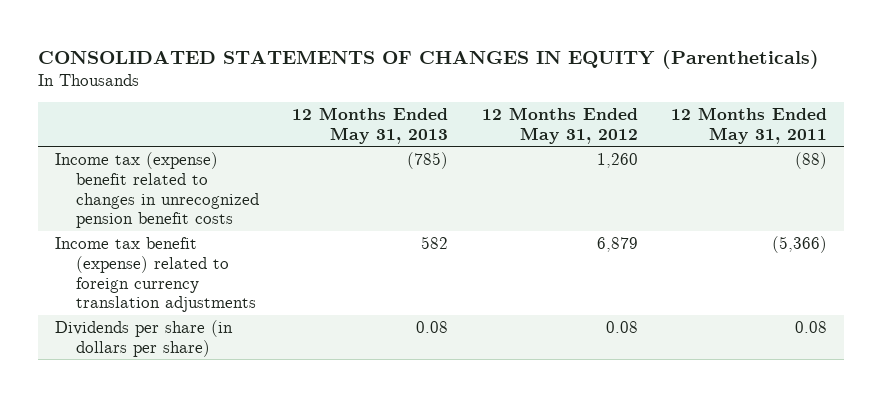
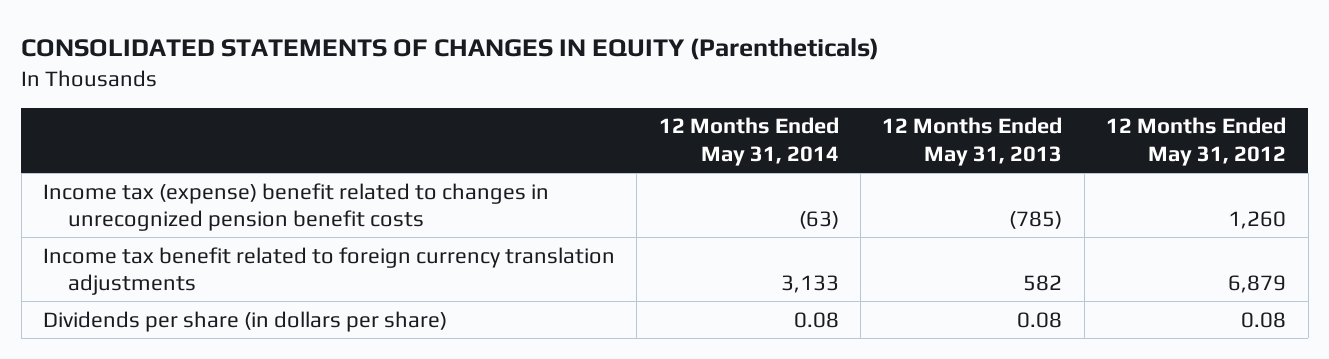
- | 12 Months Ended May 31, 2013 | 12 Months Ended May 31, 2012 | 12 Months Ended May 31, 2011
+ | 12 Months Ended May 31, 2014 | 12 Months Ended May 31, 2013 | 12 Months Ended May 31, 2012
- Income tax benefit (expense) related to foreign currency translation adjustments | 582 | 6,879 | (5,366)
+ Income tax benefit related to foreign currency translation adjustments | 3,133 | 582 | 6,879

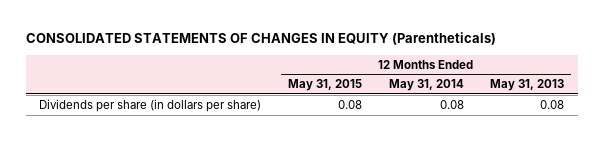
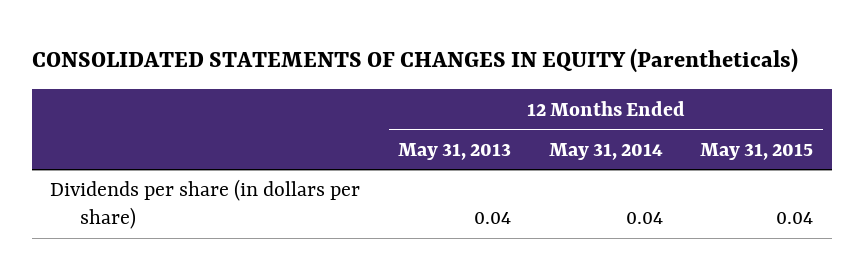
- | 12 Months Ended May 31, 2015 | 12 Months Ended May 31, 2014 | 12 Months Ended May 31, 2013
+ | 12 Months Ended May 31, 2013 | 12 Months Ended May 31, 2014 | 12 Months Ended May 31, 2015
- Dividends per share (in dollars per share) | 0.08 | 0.08 | 0.08
+ Dividends per share (in dollars per share) | 0.04 | 0.04 | 0.04

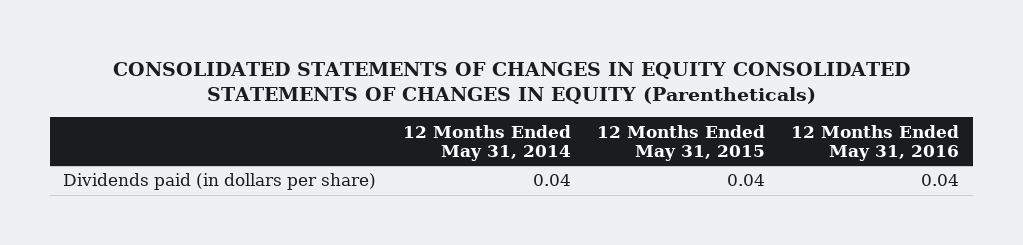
- CONSOLIDATED STATEMENTS OF CHANGES IN EQUITY (Parentheticals)
+ CONSOLIDATED STATEMENTS OF CHANGES IN EQUITY CONSOLIDATED STATEMENTS OF CHANGES IN EQUITY (Parentheticals)
- | 12 Months Ended May 31, 2013 | 12 Months Ended May 31, 2014 | 12 Months Ended May 31, 2015
+ | 12 Months Ended May 31, 2014 | 12 Months Ended May 31, 2015 | 12 Months Ended May 31, 2016
- Dividends per share (in dollars per share) | 0.04 | 0.04 | 0.04
+ Dividends paid (in dollars per share) | 0.04 | 0.04 | 0.04

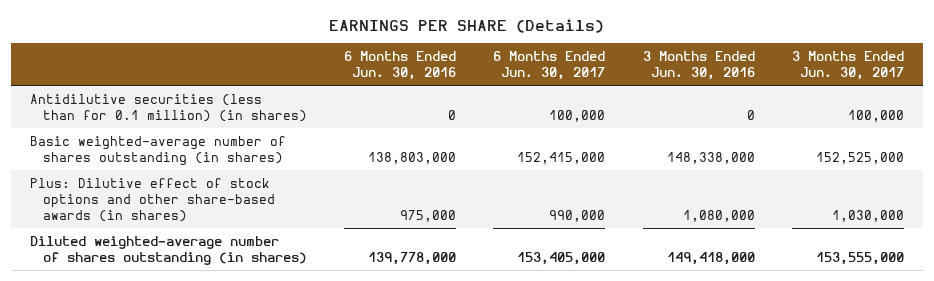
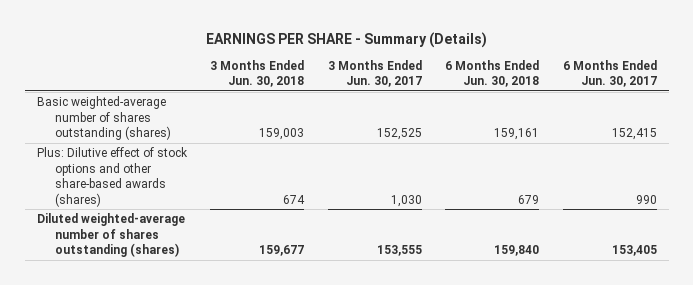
- EARNINGS PER SHARE (Details)
+ EARNINGS PER SHARE - Summary (Details)
- | 6 Months Ended Jun. 30, 2016 | 6 Months Ended Jun. 30, 2017 | 3 Months Ended Jun. 30, 2016 | 3 Months Ended Jun. 30, 2017
+ | 3 Months Ended Jun. 30, 2018 | 3 Months Ended Jun. 30, 2017 | 6 Months Ended Jun. 30, 2018 | 6 Months Ended Jun. 30, 2017
- Antidilutive securities (less than for 0.1 million) (in shares) | 0 | 100,000 | 0 | 100,000
- Basic weighted-average number of shares outstanding (in shares) | 138,803,000 | 152,415,000 | 148,338,000 | 152,525,000
- Plus: Dilutive effect of stock options and other share-based awards (in shares) | 975,000 | 990,000 | 1,080,000 | 1,030,000
- Diluted weighted-average number of shares outstanding (in shares) | 139,778,000 | 153,405,000 | 149,418,000 | 153,555,000
+ Basic weighted-average number of shares outstanding (shares) | 159,003 | 152,525 | 159,161 | 152,415
+ Plus: Dilutive effect of stock options and other share-based awards (shares) | 674 | 1,030 | 679 | 990
+ Diluted weighted-average number of shares outstanding (shares) | 159,677 | 153,555 | 159,840 | 153,405

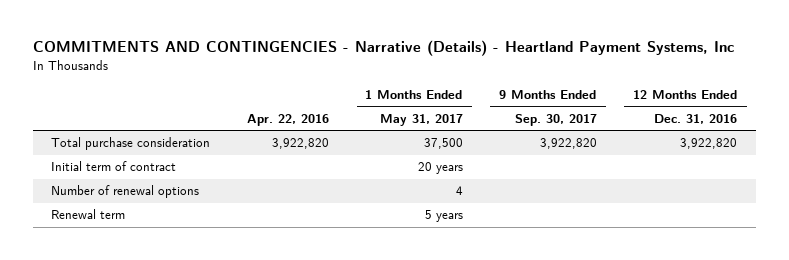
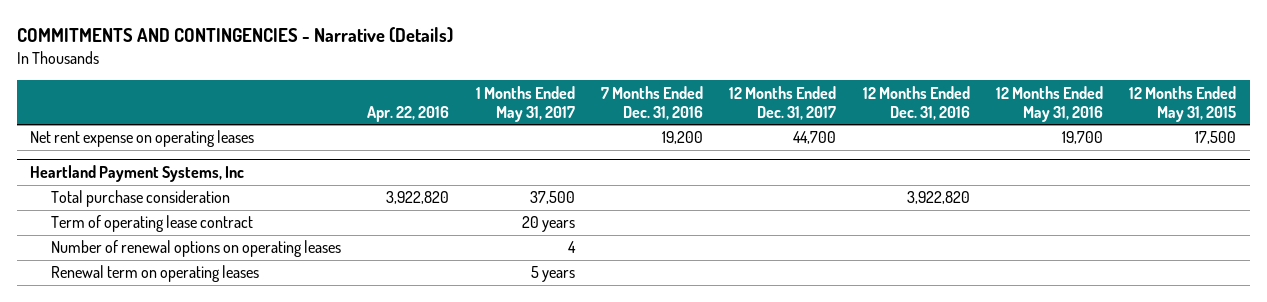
- COMMITMENTS AND CONTINGENCIES - Narrative (Details) - Heartland Payment Systems, Inc
+ COMMITMENTS AND CONTINGENCIES - Narrative (Details)
- | Apr. 22, 2016 | 1 Months Ended May 31, 2017 | 9 Months Ended Sep. 30, 2017 | 12 Months Ended Dec. 31, 2016
+ | Apr. 22, 2016 | 1 Months Ended May 31, 2017 | 7 Months Ended Dec. 31, 2016 | 12 Months Ended Dec. 31, 2017 | 12 Months Ended Dec. 31, 2016 | 12 Months Ended May 31, 2016 | 12 Months Ended May 31, 2015
+ Net rent expense on operating leases | | | 19,200 | 44,700 | | 19,700 | 17,500
+ Heartland Payment Systems, Inc
- Initial term of contract | | 20 years | |
- Number of renewal options | | 4 | |
- Renewal term | | 5 years | |
+ Term of operating lease contract | | 20 years | | | | |
+ Number of renewal options on operating leases | | 4 | | | | |
+ Renewal term on operating leases | | 5 years | | | | |

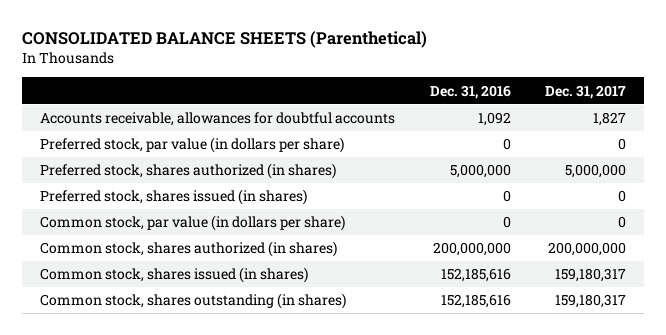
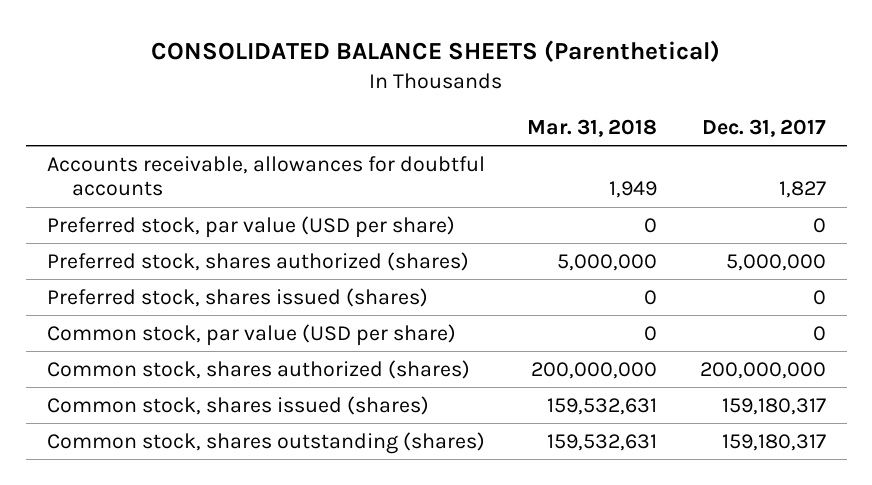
- | Dec. 31, 2016 | Dec. 31, 2017
+ | Mar. 31, 2018 | Dec. 31, 2017
- Preferred stock, par value (in dollars per share) | 0 | 0
- Preferred stock, shares authorized (in shares) | 5,000,000 | 5,000,000
- Preferred stock, shares issued (in shares) | 0 | 0
- Common stock, par value (in dollars per share) | 0 | 0
- Common stock, shares authorized (in shares) | 200,000,000 | 200,000,000
- Common stock, shares issued (in shares) | 152,185,616 | 159,180,317
- Common stock, shares outstanding (in shares) | 152,185,616 | 159,180,317
+ Preferred stock, par value (USD per share) | 0 | 0
+ Preferred stock, shares authorized (shares) | 5,000,000 | 5,000,000
+ Preferred stock, shares issued (shares) | 0 | 0
+ Common stock, par value (USD per share) | 0 | 0
+ Common stock, shares authorized (shares) | 200,000,000 | 200,000,000
+ Common stock, shares issued (shares) | 159,532,631 | 159,180,317
+ Common stock, shares outstanding (shares) | 159,532,631 | 159,180,317

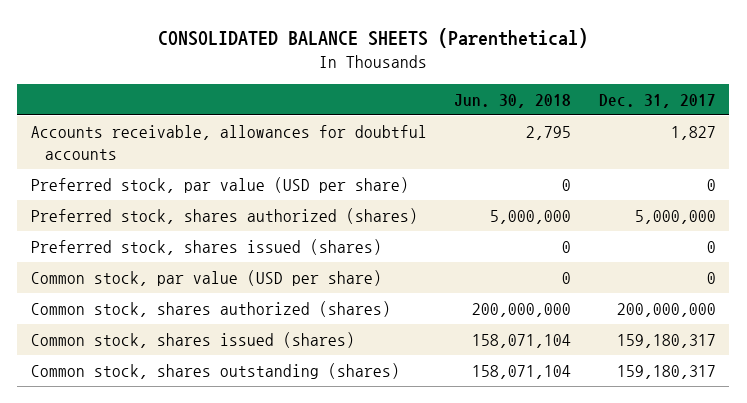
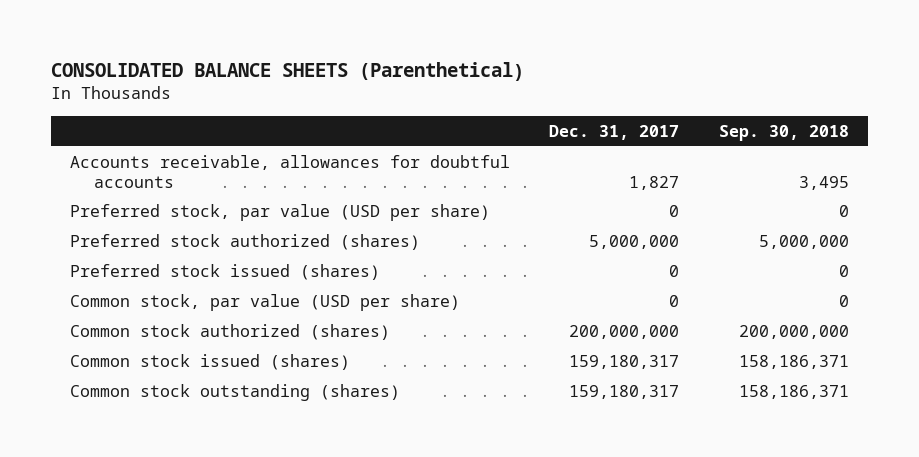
- | Jun. 30, 2018 | Dec. 31, 2017
+ | Dec. 31, 2017 | Sep. 30, 2018
- Preferred stock, shares authorized (shares) | 5,000,000 | 5,000,000
- Preferred stock, shares issued (shares) | 0 | 0
+ Preferred stock authorized (shares) | 5,000,000 | 5,000,000
+ Preferred stock issued (shares) | 0 | 0
- Common stock, shares authorized (shares) | 200,000,000 | 200,000,000
- Common stock, shares issued (shares) | 158,071,104 | 159,180,317
- Common stock, shares outstanding (shares) | 158,071,104 | 159,180,317
+ Common stock authorized (shares) | 200,000,000 | 200,000,000
+ Common stock issued (shares) | 159,180,317 | 158,186,371
+ Common stock outstanding (shares) | 159,180,317 | 158,186,371

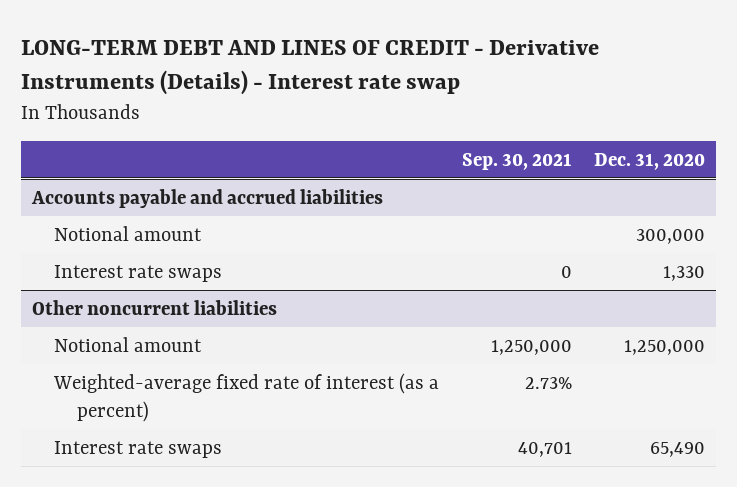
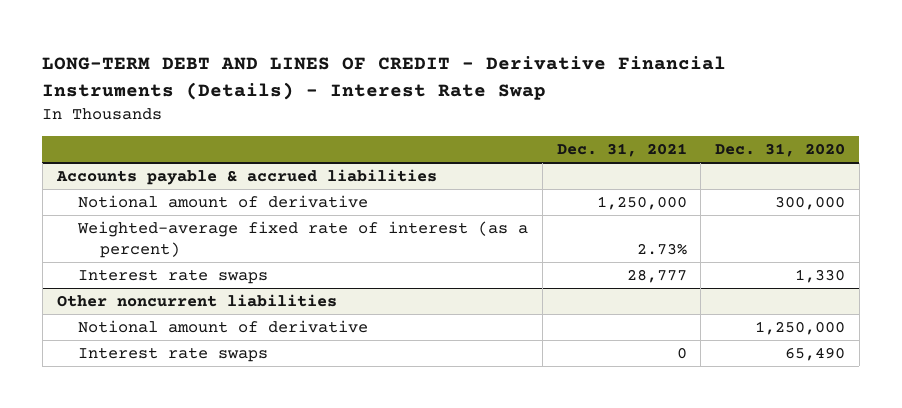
- LONG-TERM DEBT AND LINES OF CREDIT - Derivative Instruments (Details) - Interest rate swap
+ LONG-TERM DEBT AND LINES OF CREDIT - Derivative Financial Instruments (Details) - Interest Rate Swap
- | Sep. 30, 2021 | Dec. 31, 2020
+ | Dec. 31, 2021 | Dec. 31, 2020
- Accounts payable and accrued liabilities
- Notional amount | | 300,000
+ Accounts payable & accrued liabilities
+ Notional amount of derivative | 1,250,000 | 300,000
+ Weighted-average fixed rate of interest (as a percent) | 2.73% |
@ Other noncurrent liabilities
- Notional amount | 1,250,000 | 1,250,000
- Weighted-average fixed rate of interest (as a percent) | 2.73% |
+ Notional amount of derivative | | 1,250,000

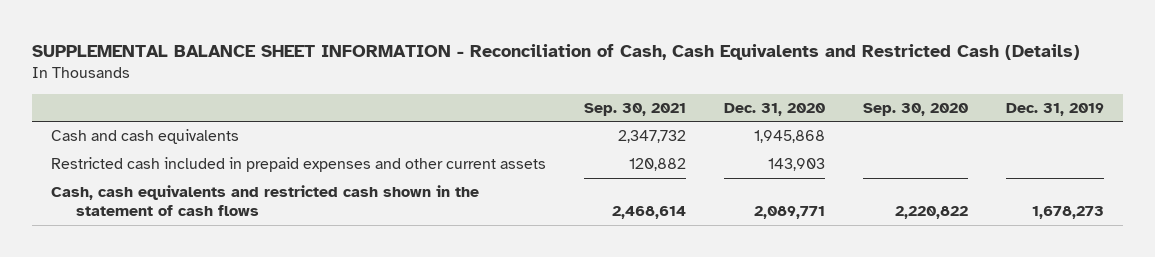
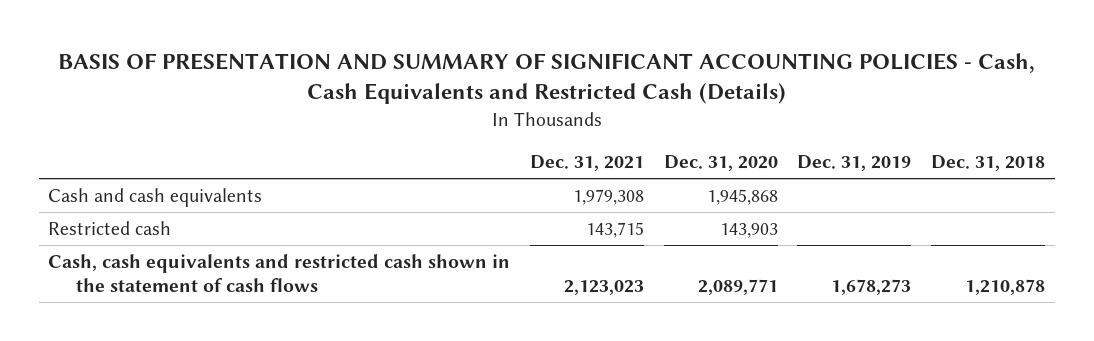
- SUPPLEMENTAL BALANCE SHEET INFORMATION - Reconciliation of Cash, Cash Equivalents and Restricted Cash (Details)
+ BASIS OF PRESENTATION AND SUMMARY OF SIGNIFICANT ACCOUNTING POLICIES - Cash, Cash Equivalents and Restricted Cash (Details)
- | Sep. 30, 2021 | Dec. 31, 2020 | Sep. 30, 2020 | Dec. 31, 2019
+ | Dec. 31, 2021 | Dec. 31, 2020 | Dec. 31, 2019 | Dec. 31, 2018
- Restricted cash included in prepaid expenses and other current assets | 120,882 | 143,903 | |
+ Restricted cash | 143,715 | 143,903 | |

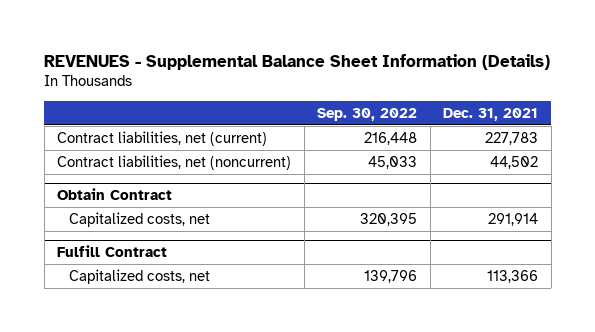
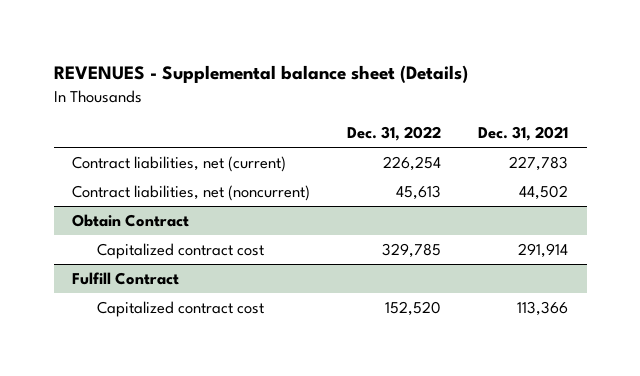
- REVENUES - Supplemental Balance Sheet Information (Details)
+ REVENUES - Supplemental balance sheet (Details)
- | Sep. 30, 2022 | Dec. 31, 2021
+ | Dec. 31, 2022 | Dec. 31, 2021
@ Obtain Contract
- Capitalized costs, net | 320,395 | 291,914
+ Capitalized contract cost | 329,785 | 291,914
@ Fulfill Contract
- Capitalized costs, net | 139,796 | 113,366
+ Capitalized contract cost | 152,520 | 113,366

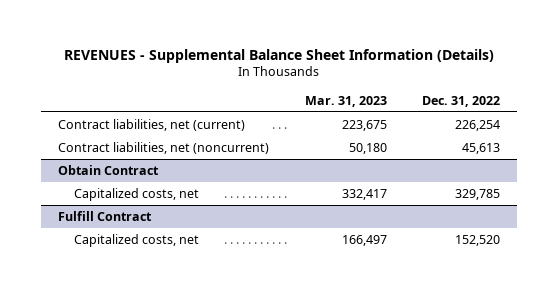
- REVENUES - Supplemental balance sheet (Details)
+ REVENUES - Supplemental Balance Sheet Information (Details)
- | Dec. 31, 2022 | Dec. 31, 2021
+ | Mar. 31, 2023 | Dec. 31, 2022
@ Obtain Contract
- Capitalized contract cost | 329,785 | 291,914
+ Capitalized costs, net | 332,417 | 329,785
@ Fulfill Contract
- Capitalized contract cost | 152,520 | 113,366
+ Capitalized costs, net | 166,497 | 152,520

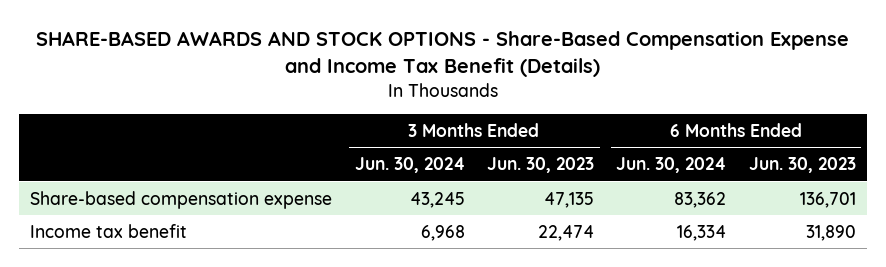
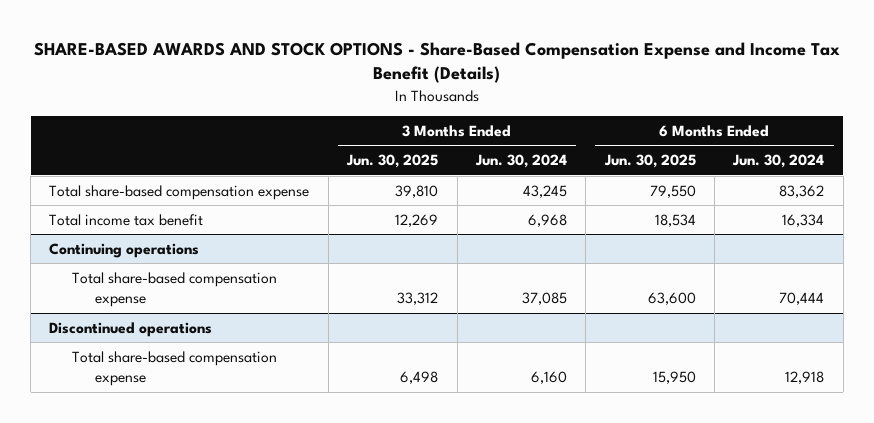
- | 3 Months Ended Jun. 30, 2024 | 3 Months Ended Jun. 30, 2023 | 6 Months Ended Jun. 30, 2024 | 6 Months Ended Jun. 30, 2023
+ | 3 Months Ended Jun. 30, 2025 | 3 Months Ended Jun. 30, 2024 | 6 Months Ended Jun. 30, 2025 | 6 Months Ended Jun. 30, 2024
- Share-based compensation expense | 43,245 | 47,135 | 83,362 | 136,701
- Income tax benefit | 6,968 | 22,474 | 16,334 | 31,890
+ Total share-based compensation expense | 39,810 | 43,245 | 79,550 | 83,362
+ Total income tax benefit | 12,269 | 6,968 | 18,534 | 16,334
+ Continuing operations
+ Total share-based compensation expense | 33,312 | 37,085 | 63,600 | 70,444
+ Discontinued operations
+ Total share-based compensation expense | 6,498 | 6,160 | 15,950 | 12,918

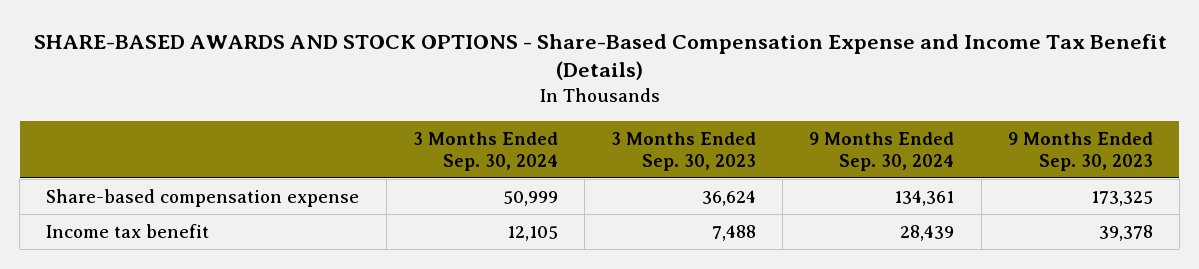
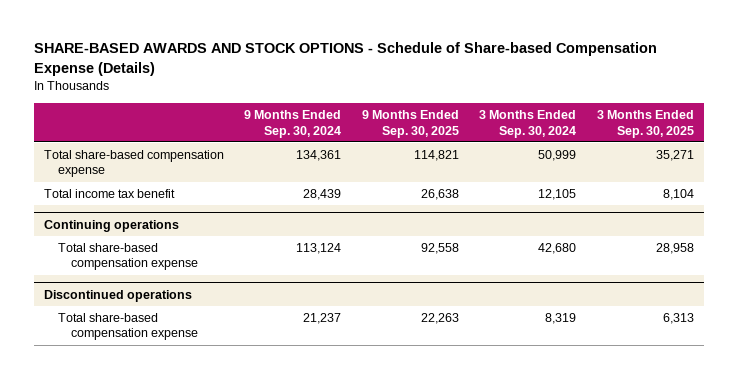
- SHARE-BASED AWARDS AND STOCK OPTIONS - Share-Based Compensation Expense and Income Tax Benefit (Details)
+ SHARE-BASED AWARDS AND STOCK OPTIONS - Schedule of Share-based Compensation Expense (Details)
- | 3 Months Ended Sep. 30, 2024 | 3 Months Ended Sep. 30, 2023 | 9 Months Ended Sep. 30, 2024 | 9 Months Ended Sep. 30, 2023
+ | 9 Months Ended Sep. 30, 2024 | 9 Months Ended Sep. 30, 2025 | 3 Months Ended Sep. 30, 2024 | 3 Months Ended Sep. 30, 2025
- Share-based compensation expense | 50,999 | 36,624 | 134,361 | 173,325
- Income tax benefit | 12,105 | 7,488 | 28,439 | 39,378
+ Total share-based compensation expense | 134,361 | 114,821 | 50,999 | 35,271
+ Total income tax benefit | 28,439 | 26,638 | 12,105 | 8,104
+ Continuing operations
+ Total share-based compensation expense | 113,124 | 92,558 | 42,680 | 28,958
+ Discontinued operations
+ Total share-based compensation expense | 21,237 | 22,263 | 8,319 | 6,313

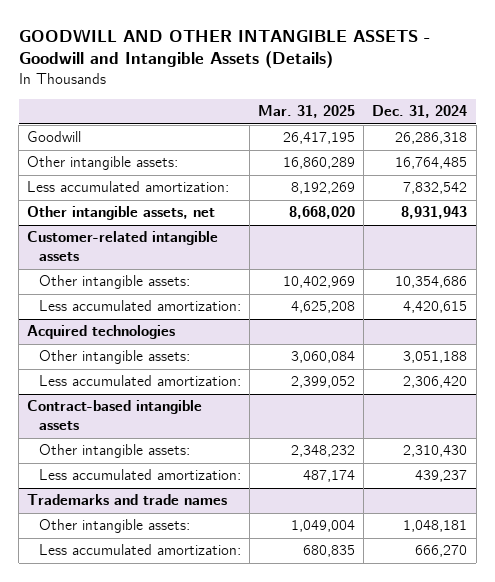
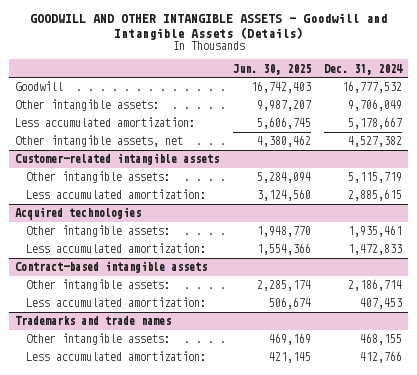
- | Mar. 31, 2025 | Dec. 31, 2024
+ | Jun. 30, 2025 | Dec. 31, 2024
- Goodwill | 26,417,195 | 26,286,318
- Other intangible assets: | 16,860,289 | 16,764,485
- Less accumulated amortization: | 8,192,269 | 7,832,542
- Other intangible assets, net | 8,668,020 | 8,931,943
+ Goodwill | 16,742,403 | 16,777,532
+ Other intangible assets: | 9,987,207 | 9,706,049
+ Less accumulated amortization: | 5,606,745 | 5,178,667
+ Other intangible assets, net | 4,380,462 | 4,527,382
@ Customer-related intangible assets
- Other intangible assets: | 10,402,969 | 10,354,686
- Less accumulated amortization: | 4,625,208 | 4,420,615
+ Other intangible assets: | 5,284,094 | 5,115,719
+ Less accumulated amortization: | 3,124,560 | 2,885,615
@ Acquired technologies
- Other intangible assets: | 3,060,084 | 3,051,188
- Less accumulated amortization: | 2,399,052 | 2,306,420
+ Other intangible assets: | 1,948,770 | 1,935,461
+ Less accumulated amortization: | 1,554,366 | 1,472,833
@ Contract-based intangible assets
- Other intangible assets: | 2,348,232 | 2,310,430
- Less accumulated amortization: | 487,174 | 439,237
+ Other intangible assets: | 2,285,174 | 2,186,714
+ Less accumulated amortization: | 506,674 | 407,453
@ Trademarks and trade names
- Other intangible assets: | 1,049,004 | 1,048,181
- Less accumulated amortization: | 680,835 | 666,270
+ Other intangible assets: | 469,169 | 468,155
+ Less accumulated amortization: | 421,145 | 412,766

